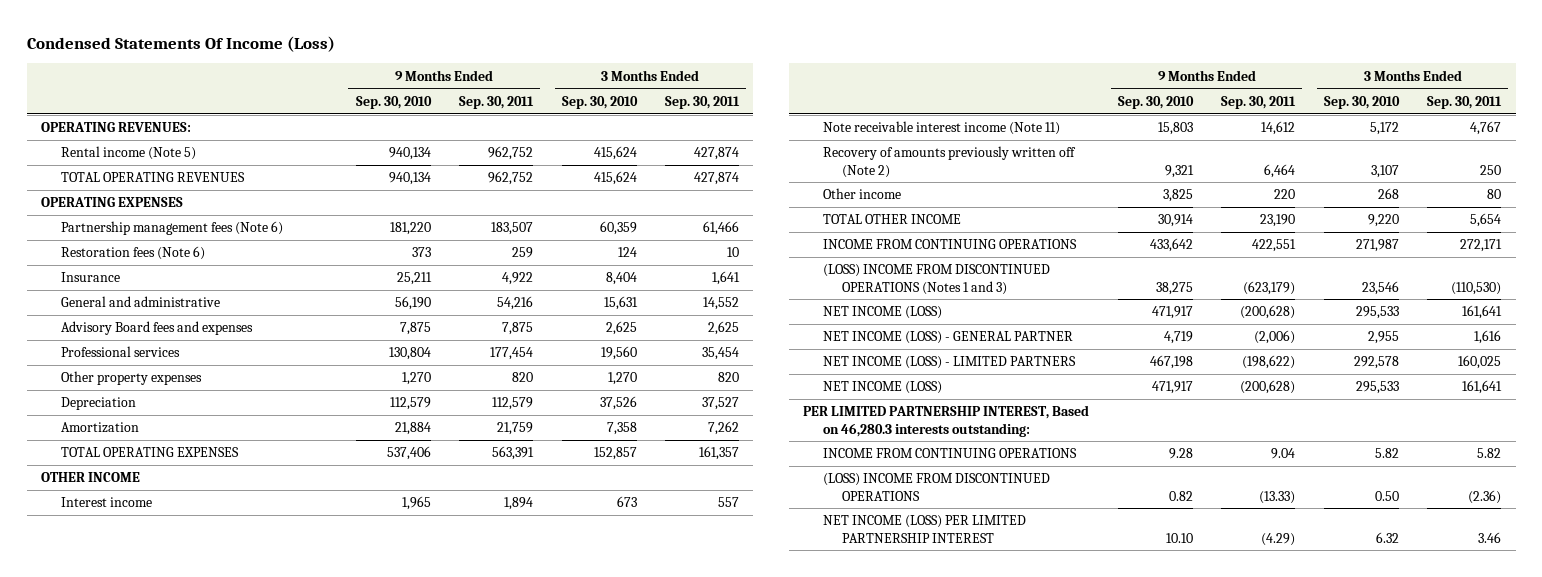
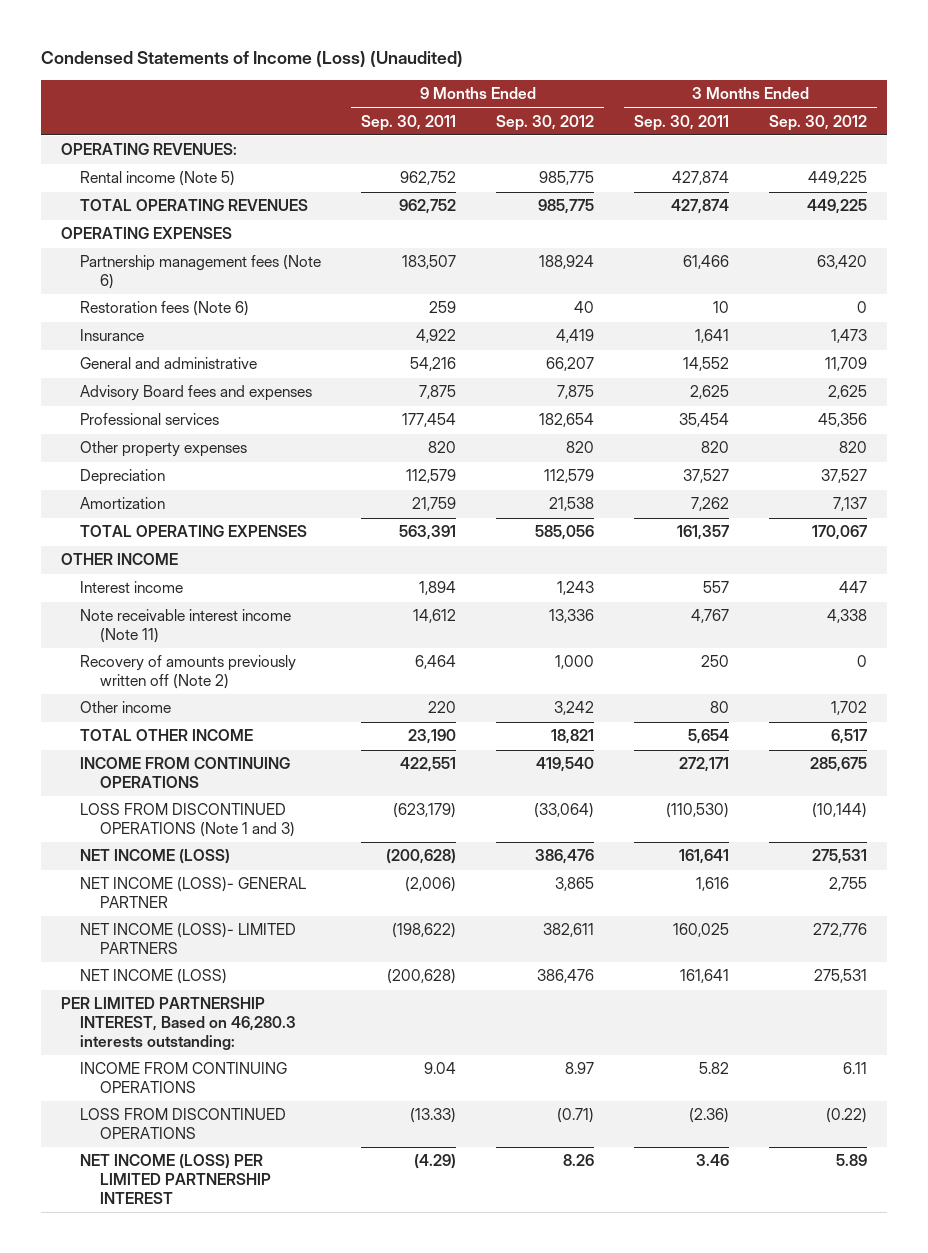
- Condensed Statements Of Income (Loss)
+ Condensed Statements of Income (Loss) (Unaudited)
- | 9 Months Ended Sep. 30, 2010 | 9 Months Ended Sep. 30, 2011 | 3 Months Ended Sep. 30, 2010 | 3 Months Ended Sep. 30, 2011
+ | 9 Months Ended Sep. 30, 2011 | 9 Months Ended Sep. 30, 2012 | 3 Months Ended Sep. 30, 2011 | 3 Months Ended Sep. 30, 2012
- (LOSS) INCOME FROM DISCONTINUED OPERATIONS (Notes 1 and 3) | 38,275 | (623,179) | 23,546 | (110,530)
+ LOSS FROM DISCONTINUED OPERATIONS (Note 1 and 3) | (623,179) | (33,064) | (110,530) | (10,144)
- NET INCOME (LOSS) - GENERAL PARTNER | 4,719 | (2,006) | 2,955 | 1,616
- NET INCOME (LOSS) - LIMITED PARTNERS | 467,198 | (198,622) | 292,578 | 160,025
+ NET INCOME (LOSS)- GENERAL PARTNER | (2,006) | 3,865 | 1,616 | 2,755
+ NET INCOME (LOSS)- LIMITED PARTNERS | (198,622) | 382,611 | 160,025 | 272,776
- (LOSS) INCOME FROM DISCONTINUED OPERATIONS | 0.82 | (13.33) | 0.50 | (2.36)
+ LOSS FROM DISCONTINUED OPERATIONS | (13.33) | (0.71) | (2.36) | (0.22)

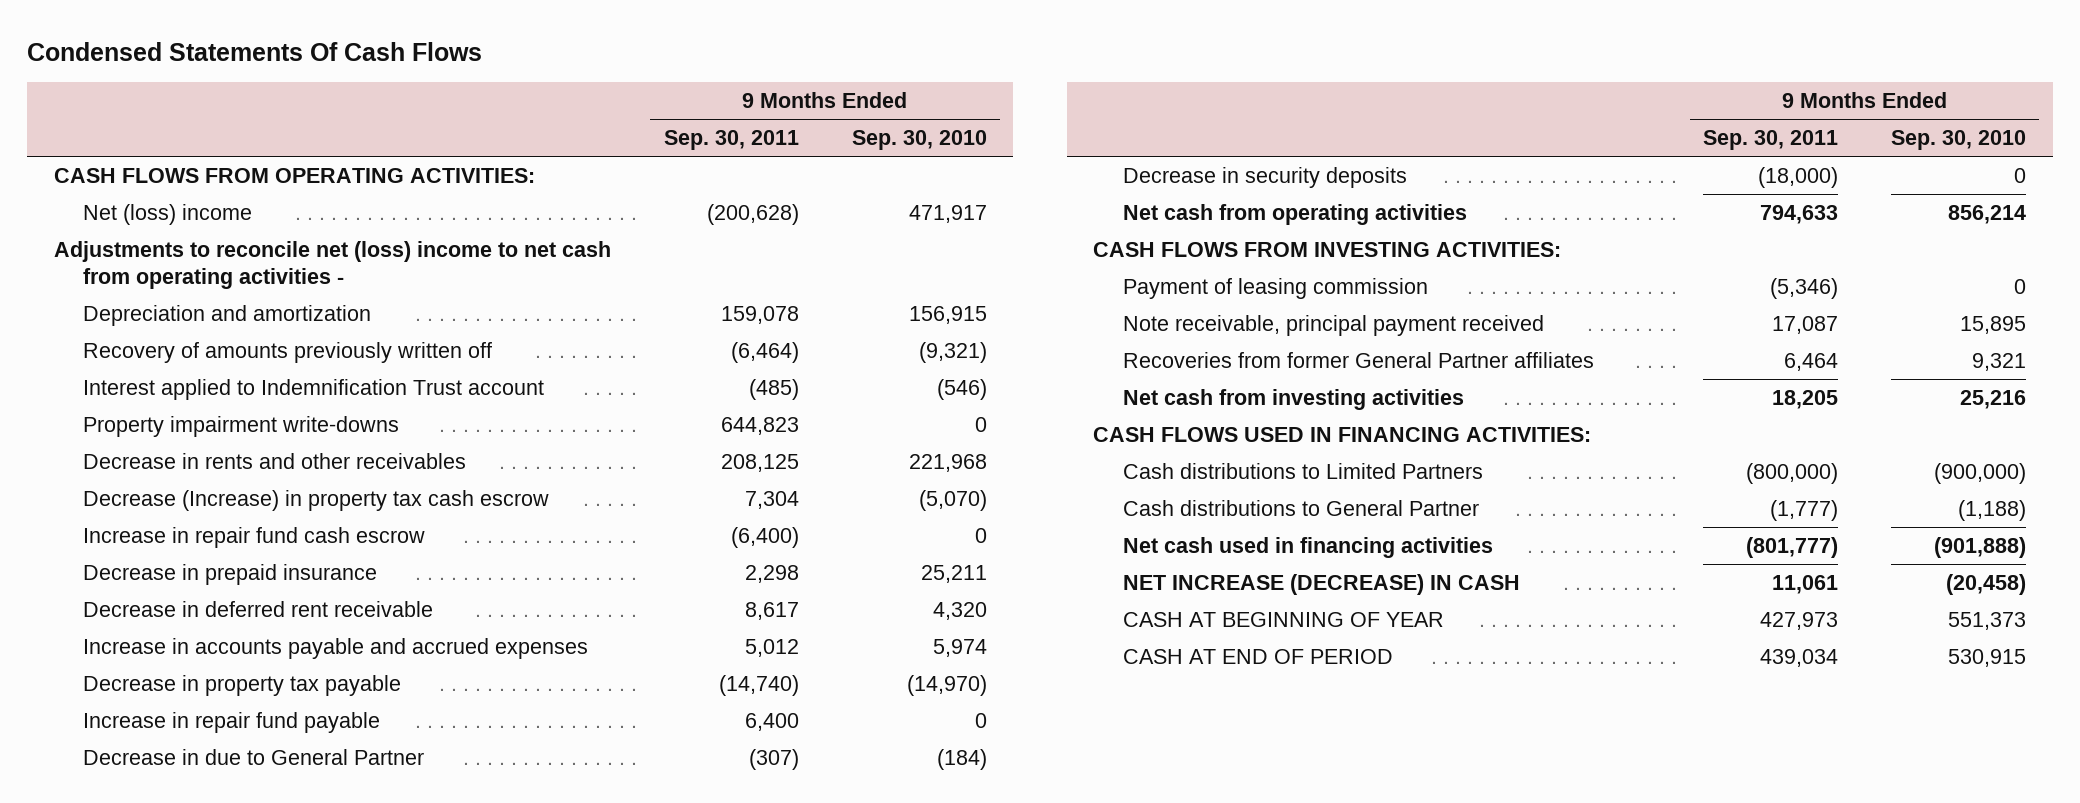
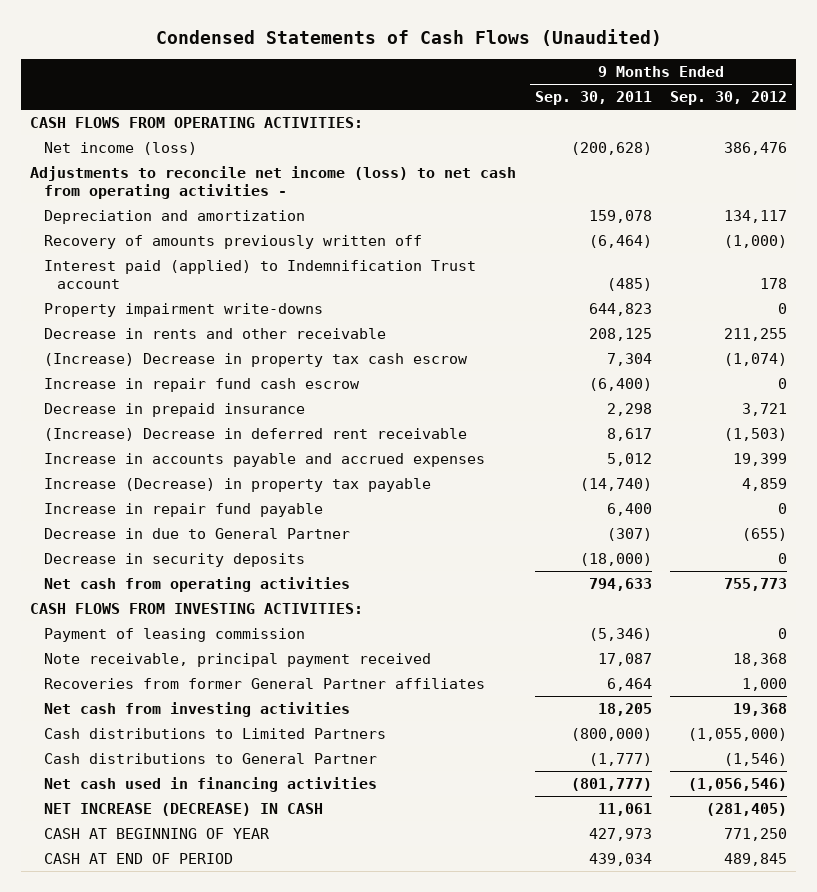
- Condensed Statements Of Cash Flows
+ Condensed Statements of Cash Flows (Unaudited)
- | 9 Months Ended Sep. 30, 2011 | 9 Months Ended Sep. 30, 2010
+ | 9 Months Ended Sep. 30, 2011 | 9 Months Ended Sep. 30, 2012
- Net (loss) income | (200,628) | 471,917
- Adjustments to reconcile net (loss) income to net cash from operating activities -
+ Net income (loss) | (200,628) | 386,476
+ Adjustments to reconcile net income (loss) to net cash from operating activities -
- Interest applied to Indemnification Trust account | (485) | (546)
+ Interest paid (applied) to Indemnification Trust account | (485) | 178
- Decrease in rents and other receivables | 208,125 | 221,968
- Decrease (Increase) in property tax cash escrow | 7,304 | (5,070)
+ Decrease in rents and other receivable | 208,125 | 211,255
+ (Increase) Decrease in property tax cash escrow | 7,304 | (1,074)
- Decrease in deferred rent receivable | 8,617 | 4,320
+ (Increase) Decrease in deferred rent receivable | 8,617 | (1,503)
- Decrease in property tax payable | (14,740) | (14,970)
+ Increase (Decrease) in property tax payable | (14,740) | 4,859
- CASH FLOWS USED IN FINANCING ACTIVITIES:

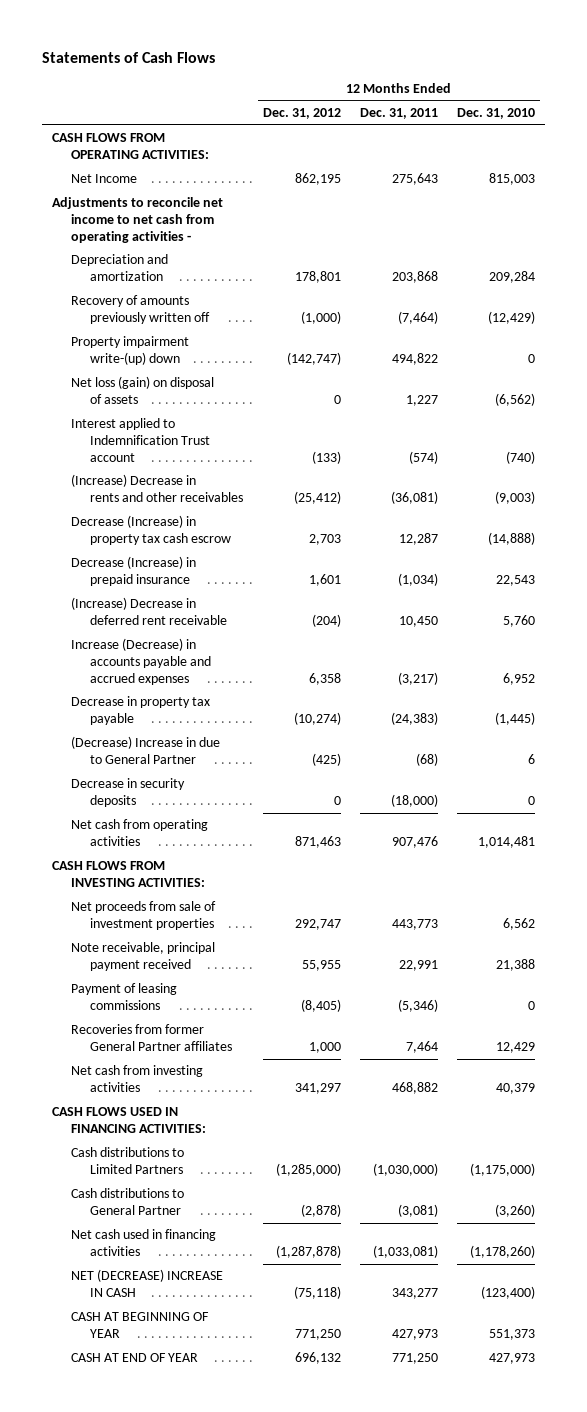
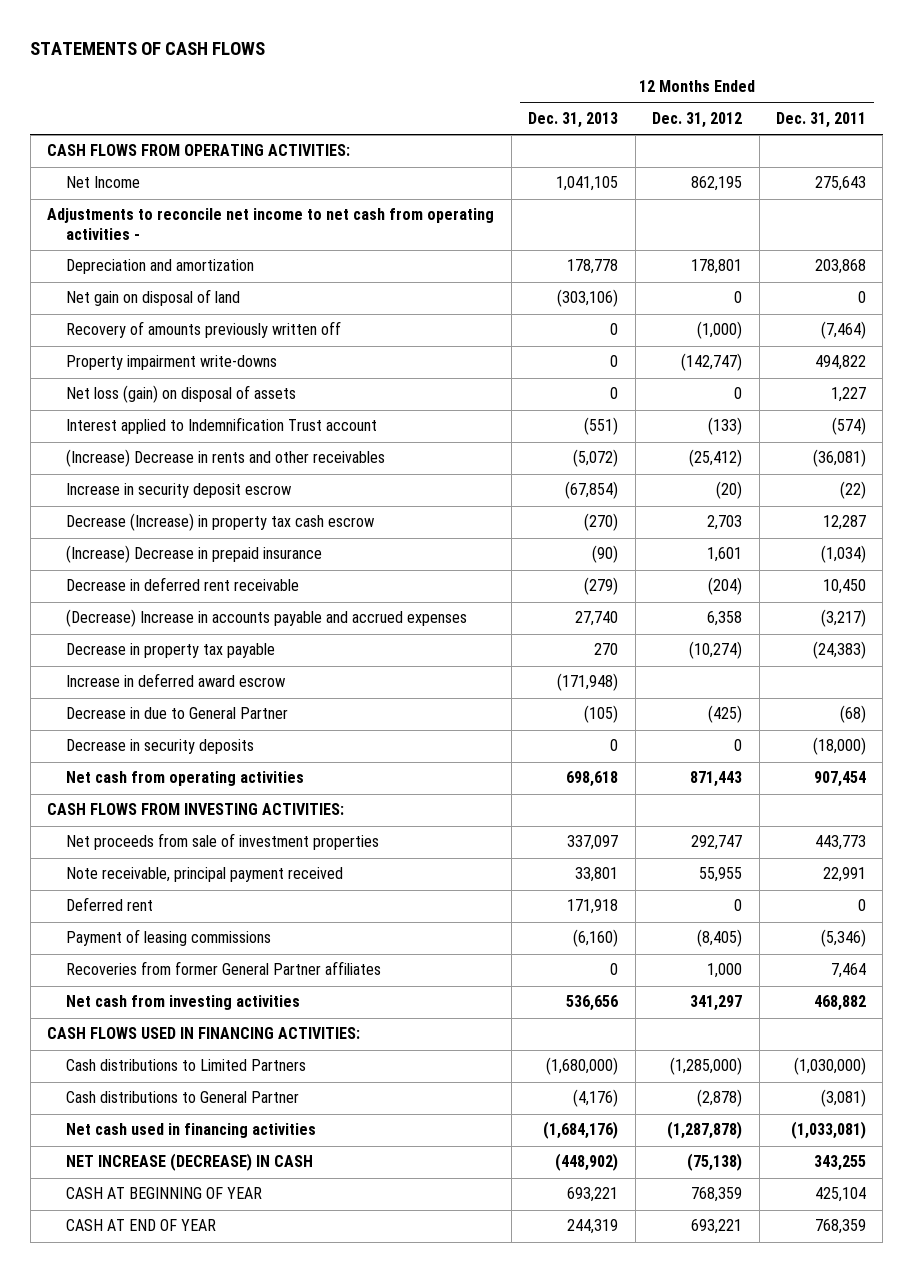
- Statements of Cash Flows
+ STATEMENTS OF CASH FLOWS
- | 12 Months Ended Dec. 31, 2012 | 12 Months Ended Dec. 31, 2011 | 12 Months Ended Dec. 31, 2010
+ | 12 Months Ended Dec. 31, 2013 | 12 Months Ended Dec. 31, 2012 | 12 Months Ended Dec. 31, 2011
+ Net gain on disposal of land | (303,106) | 0 | 0
- Property impairment write-(up) down | (142,747) | 494,822 | 0
+ Property impairment write-downs | 0 | (142,747) | 494,822
+ Increase in security deposit escrow | (67,854) | (20) | (22)
- Decrease (Increase) in prepaid insurance | 1,601 | (1,034) | 22,543
- (Increase) Decrease in deferred rent receivable | (204) | 10,450 | 5,760
- Increase (Decrease) in accounts payable and accrued expenses | 6,358 | (3,217) | 6,952
+ (Increase) Decrease in prepaid insurance | (90) | 1,601 | (1,034)
+ Decrease in deferred rent receivable | (279) | (204) | 10,450
+ (Decrease) Increase in accounts payable and accrued expenses | 27,740 | 6,358 | (3,217)
- (Decrease) Increase in due to General Partner | (425) | (68) | 6
+ Increase in deferred award escrow | (171,948) | |
+ Decrease in due to General Partner | (105) | (425) | (68)
- Net cash from operating activities | 871,463 | 907,476 | 1,014,481
+ Net cash from operating activities | 698,618 | 871,443 | 907,454
+ Deferred rent | 171,918 | 0 | 0
- NET (DECREASE) INCREASE IN CASH | (75,118) | 343,277 | (123,400)
- CASH AT BEGINNING OF YEAR | 771,250 | 427,973 | 551,373
- CASH AT END OF YEAR | 696,132 | 771,250 | 427,973
+ NET INCREASE (DECREASE) IN CASH | (448,902) | (75,138) | 343,255
+ CASH AT BEGINNING OF YEAR | 693,221 | 768,359 | 425,104
+ CASH AT END OF YEAR | 244,319 | 693,221 | 768,359

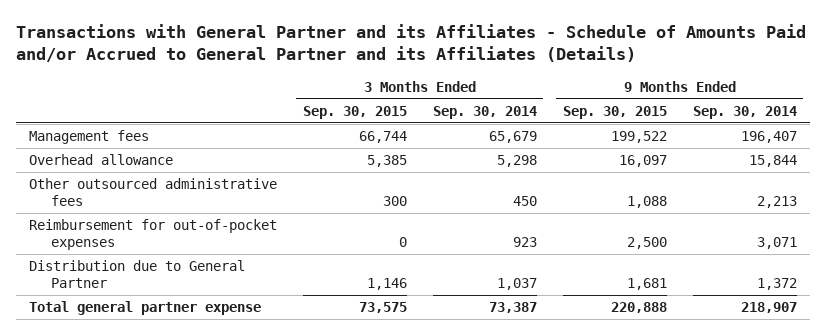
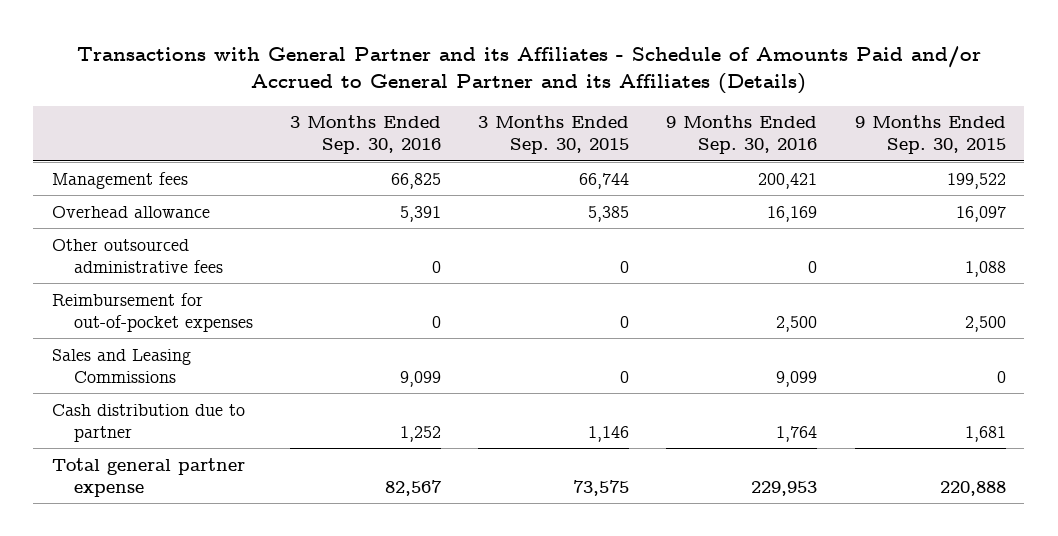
- | 3 Months Ended Sep. 30, 2015 | 3 Months Ended Sep. 30, 2014 | 9 Months Ended Sep. 30, 2015 | 9 Months Ended Sep. 30, 2014
+ | 3 Months Ended Sep. 30, 2016 | 3 Months Ended Sep. 30, 2015 | 9 Months Ended Sep. 30, 2016 | 9 Months Ended Sep. 30, 2015
- Other outsourced administrative fees | 300 | 450 | 1,088 | 2,213
+ Other outsourced administrative fees | 0 | 0 | 0 | 1,088
- Distribution due to General Partner | 1,146 | 1,037 | 1,681 | 1,372
+ Sales and Leasing Commissions | 9,099 | 0 | 9,099 | 0
+ Cash distribution due to partner | 1,252 | 1,146 | 1,764 | 1,681

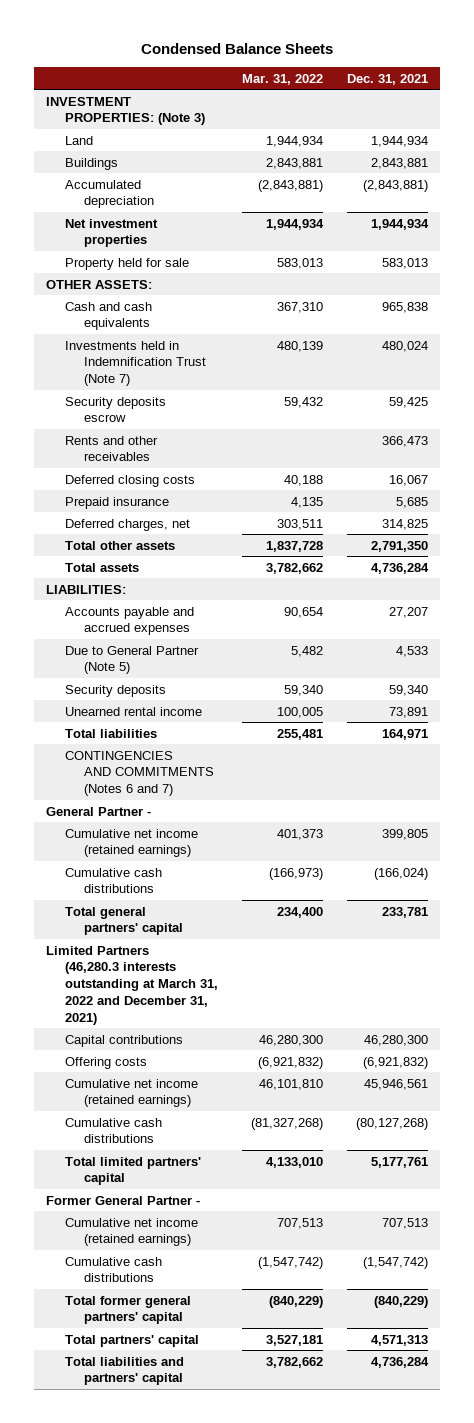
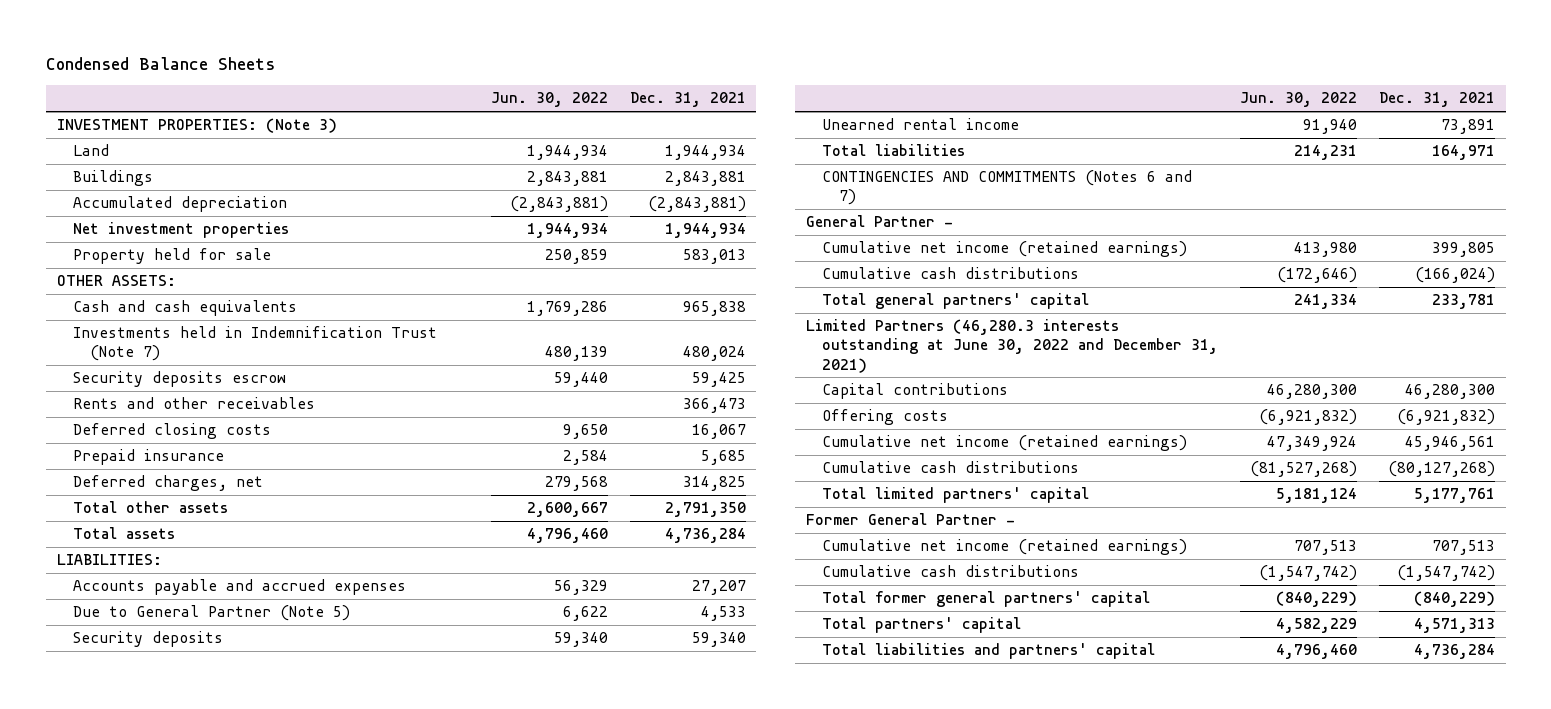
- | Mar. 31, 2022 | Dec. 31, 2021
+ | Jun. 30, 2022 | Dec. 31, 2021
- Limited Partners (46,280.3 interests outstanding at March 31, 2022 and December 31, 2021)
+ Limited Partners (46,280.3 interests outstanding at June 30, 2022 and December 31, 2021)

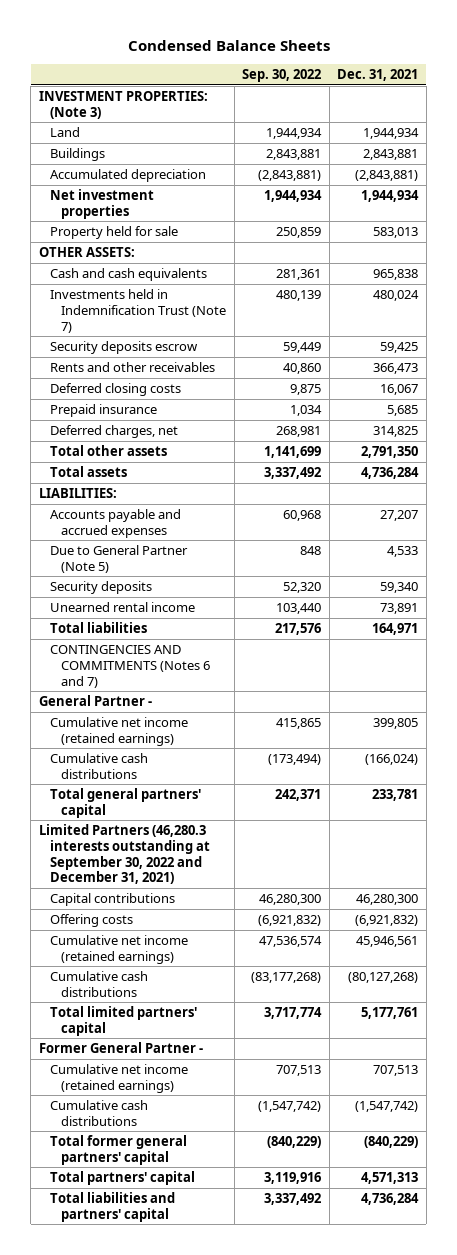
- | Jun. 30, 2022 | Dec. 31, 2021
+ | Sep. 30, 2022 | Dec. 31, 2021
- Limited Partners (46,280.3 interests outstanding at June 30, 2022 and December 31, 2021)
+ Limited Partners (46,280.3 interests outstanding at September 30, 2022 and December 31, 2021)

